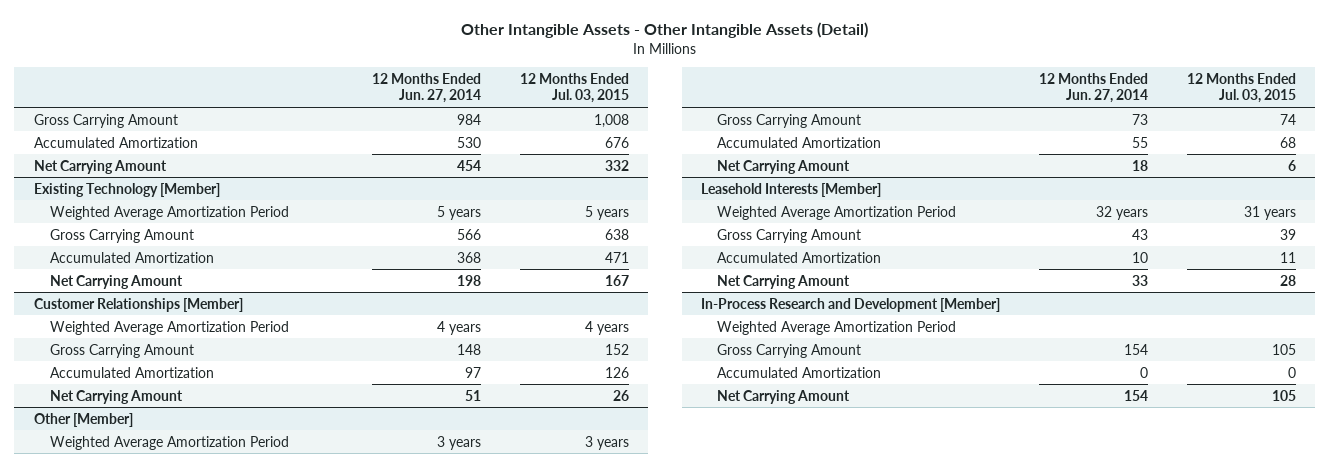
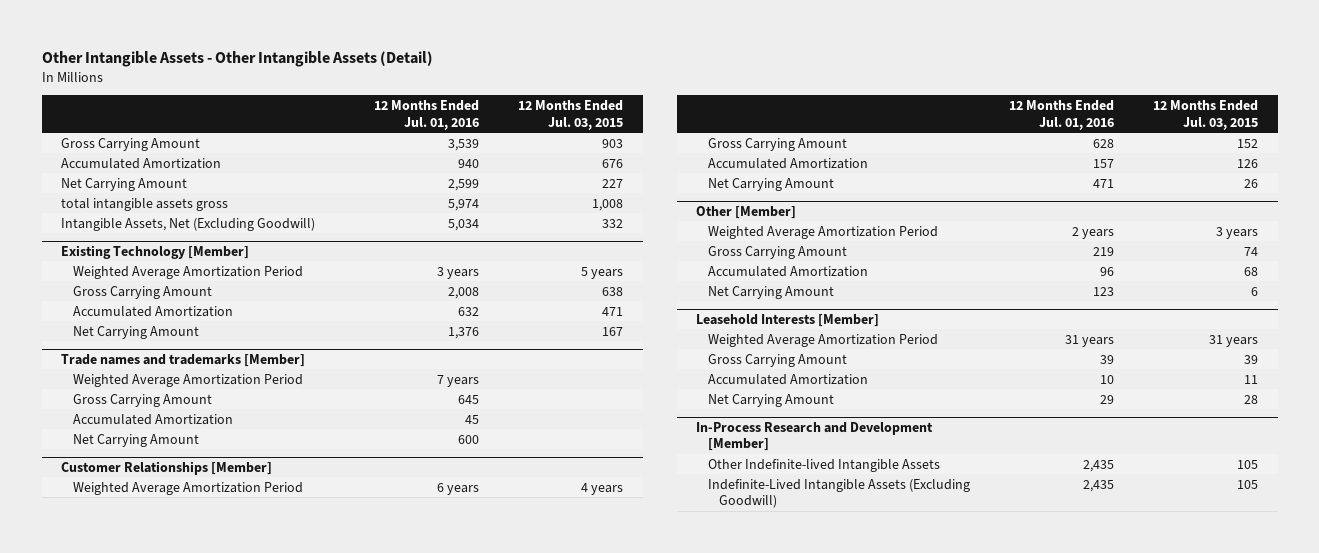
- | 12 Months Ended Jun. 27, 2014 | 12 Months Ended Jul. 03, 2015
+ | 12 Months Ended Jul. 01, 2016 | 12 Months Ended Jul. 03, 2015
- Gross Carrying Amount | 984 | 1,008
+ Gross Carrying Amount | 3,539 | 903
- Net Carrying Amount | 454 | 332
+ Net Carrying Amount | 2,599 | 227
+ total intangible assets gross | 5,974 | 1,008
+ Intangible Assets, Net (Excluding Goodwill) | 5,034 | 332
+ Trade names and trademarks [Member]
+ Weighted Average Amortization Period | 7 years |
+ Gross Carrying Amount | 645 |
+ Accumulated Amortization | 45 |
+ Net Carrying Amount | 600 |
@ In-Process Research and Development [Member]
- Weighted Average Amortization Period
- Gross Carrying Amount | 154 | 105
- Accumulated Amortization | 0 | 0
- Net Carrying Amount | 154 | 105
+ Other Indefinite-lived Intangible Assets | 2,435 | 105
+ Indefinite-Lived Intangible Assets (Excluding Goodwill) | 2,435 | 105

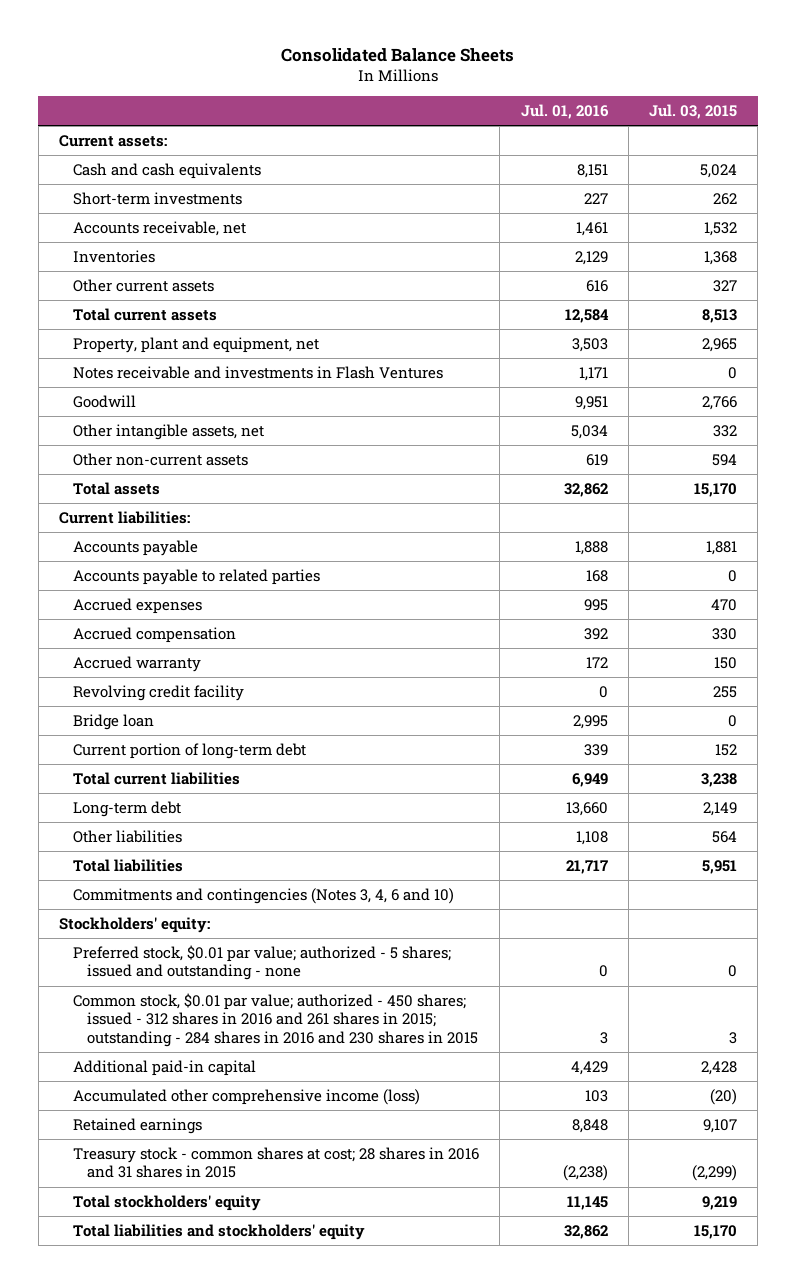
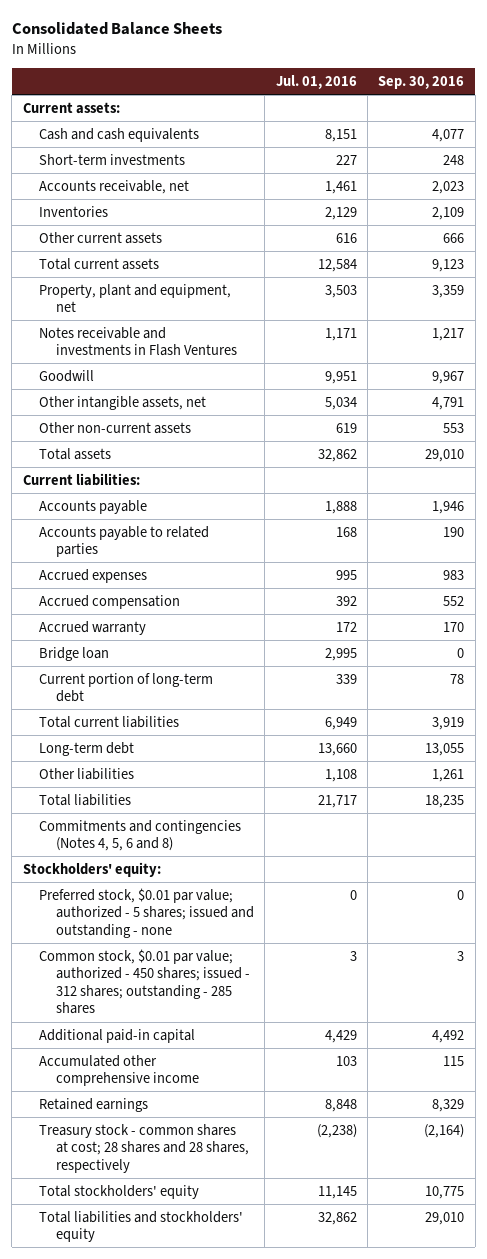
- | Jul. 01, 2016 | Jul. 03, 2015
+ | Jul. 01, 2016 | Sep. 30, 2016
- Revolving credit facility | 0 | 255
- Commitments and contingencies (Notes 3, 4, 6 and 10)
+ Commitments and contingencies (Notes 4, 5, 6 and 8)
- Common stock, $0.01 par value; authorized - 450 shares; issued - 312 shares in 2016 and 261 shares in 2015; outstanding - 284 shares in 2016 and 230 shares in 2015 | 3 | 3
+ Common stock, $0.01 par value; authorized - 450 shares; issued - 312 shares; outstanding - 285 shares | 3 | 3
- Accumulated other comprehensive income (loss) | 103 | (20)
+ Accumulated other comprehensive income | 103 | 115
- Treasury stock - common shares at cost; 28 shares in 2016 and 31 shares in 2015 | (2,238) | (2,299)
+ Treasury stock - common shares at cost; 28 shares and 28 shares, respectively | (2,238) | (2,164)

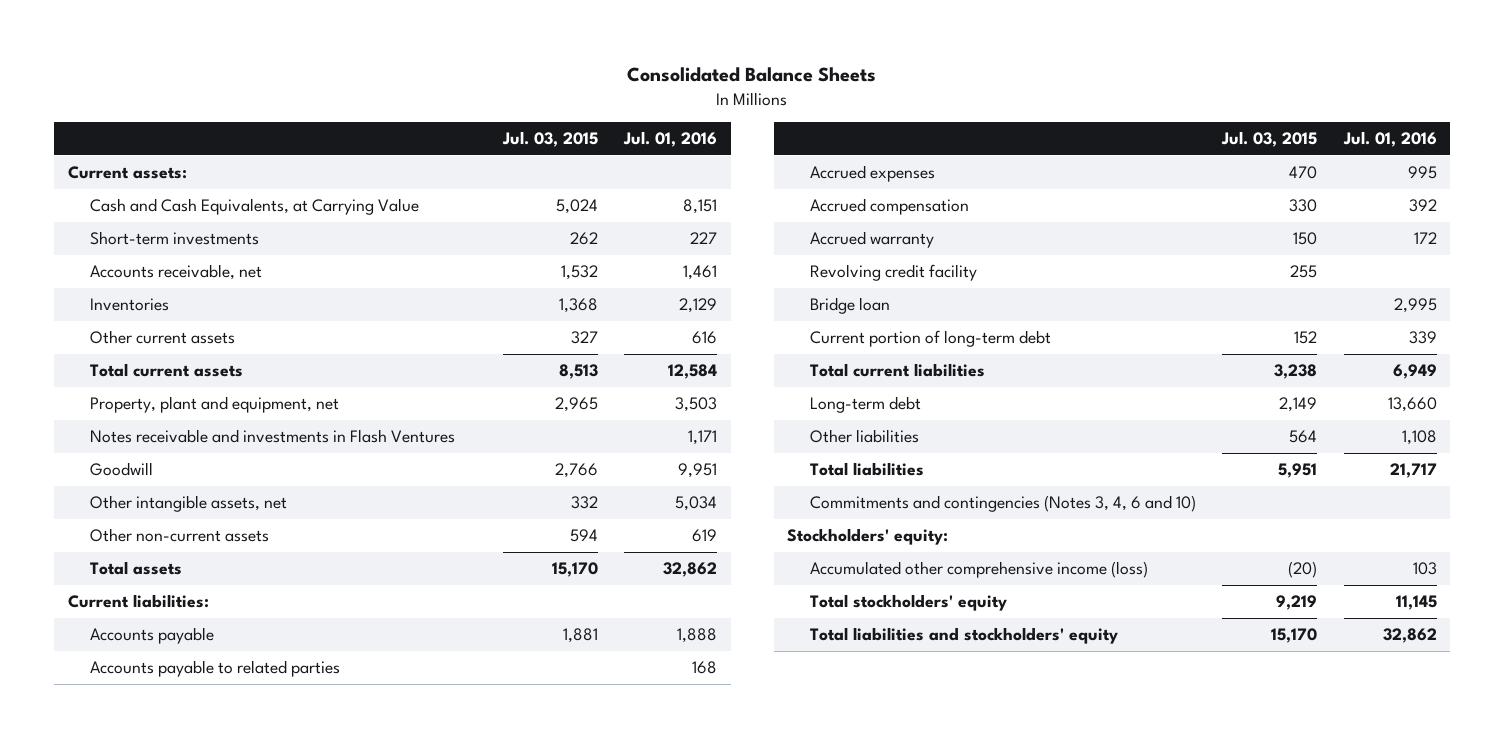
- | Jul. 01, 2016 | Sep. 30, 2016
+ | Jul. 03, 2015 | Jul. 01, 2016
- Cash and cash equivalents | 8,151 | 4,077
+ Cash and Cash Equivalents, at Carrying Value | 5,024 | 8,151
+ Revolving credit facility | 255 |
- Commitments and contingencies (Notes 4, 5, 6 and 8)
+ Commitments and contingencies (Notes 3, 4, 6 and 10)
- Preferred stock, $0.01 par value; authorized - 5 shares; issued and outstanding - none | 0 | 0
- Common stock, $0.01 par value; authorized - 450 shares; issued - 312 shares; outstanding - 285 shares | 3 | 3
- Additional paid-in capital | 4,429 | 4,492
- Accumulated other comprehensive income | 103 | 115
- Retained earnings | 8,848 | 8,329
- Treasury stock - common shares at cost; 28 shares and 28 shares, respectively | (2,238) | (2,164)
+ Accumulated other comprehensive income (loss) | (20) | 103

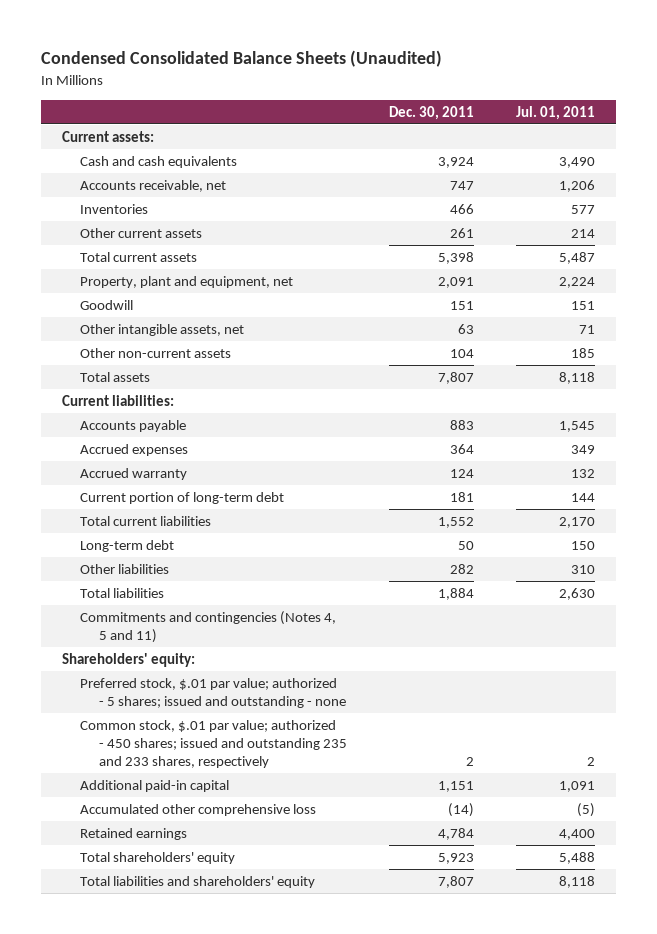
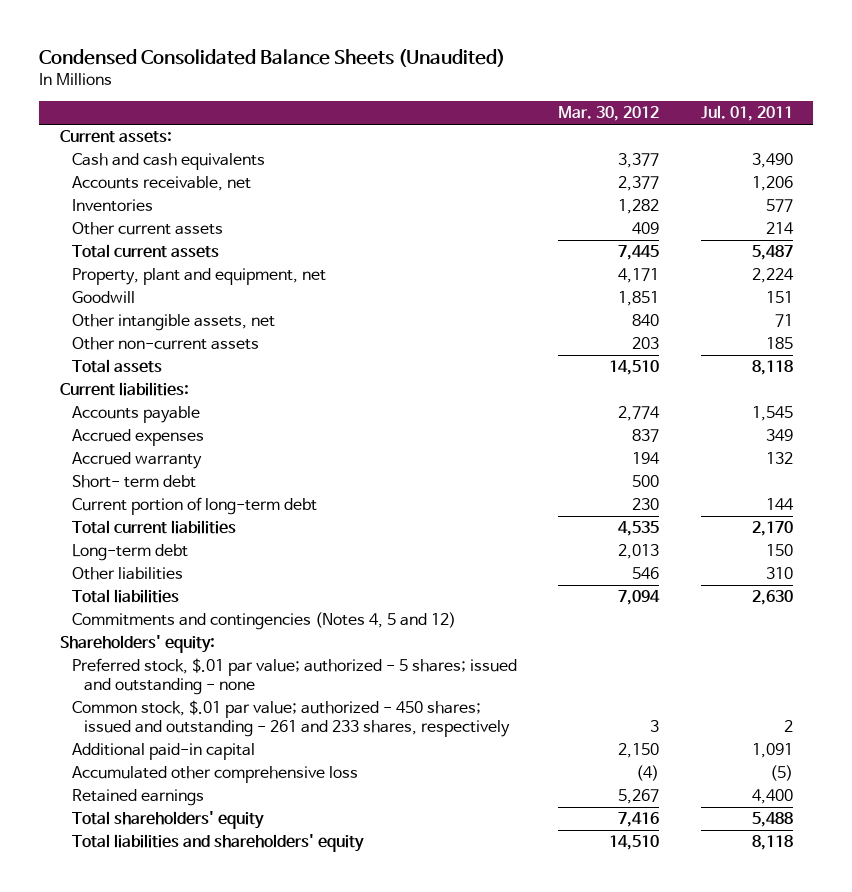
- | Dec. 30, 2011 | Jul. 01, 2011
+ | Mar. 30, 2012 | Jul. 01, 2011
+ Short- term debt | 500 |
- Commitments and contingencies (Notes 4, 5 and 11)
+ Commitments and contingencies (Notes 4, 5 and 12)
- Common stock, $.01 par value; authorized - 450 shares; issued and outstanding 235 and 233 shares, respectively | 2 | 2
+ Common stock, $.01 par value; authorized - 450 shares; issued and outstanding - 261 and 233 shares, respectively | 3 | 2

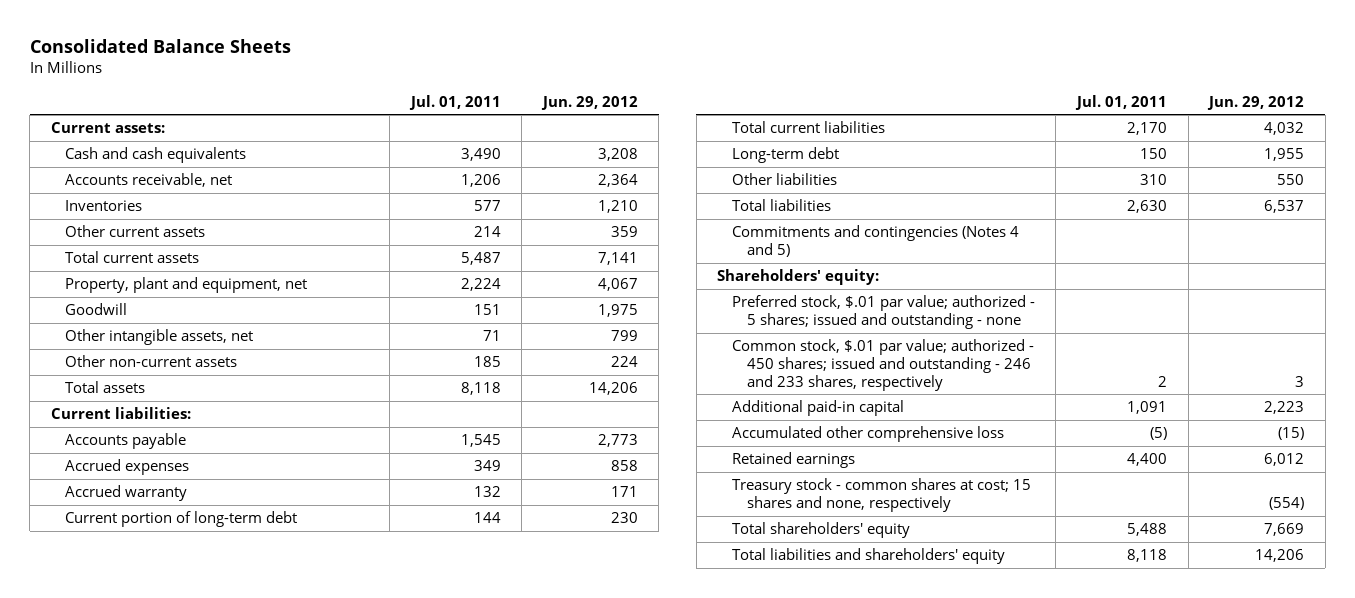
- Condensed Consolidated Balance Sheets (Unaudited)
+ Consolidated Balance Sheets
- | Mar. 30, 2012 | Jul. 01, 2011
+ | Jul. 01, 2011 | Jun. 29, 2012
- Short- term debt | 500 |
- Commitments and contingencies (Notes 4, 5 and 12)
+ Commitments and contingencies (Notes 4 and 5)
- Common stock, $.01 par value; authorized - 450 shares; issued and outstanding - 261 and 233 shares, respectively | 3 | 2
+ Common stock, $.01 par value; authorized - 450 shares; issued and outstanding - 246 and 233 shares, respectively | 2 | 3
+ Treasury stock - common shares at cost; 15 shares and none, respectively | | (554)

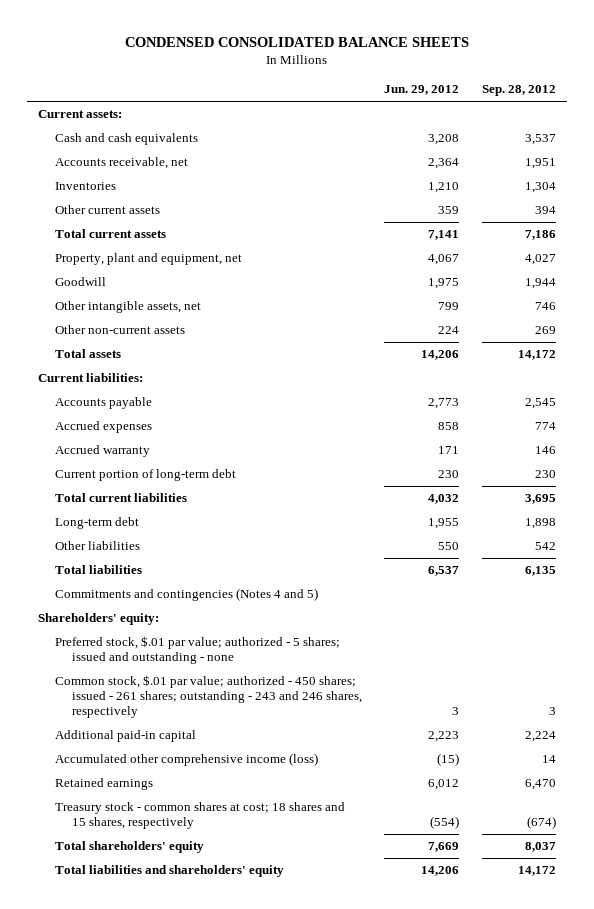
- Consolidated Balance Sheets
+ CONDENSED CONSOLIDATED BALANCE SHEETS
- | Jul. 01, 2011 | Jun. 29, 2012
+ | Jun. 29, 2012 | Sep. 28, 2012
- Common stock, $.01 par value; authorized - 450 shares; issued and outstanding - 246 and 233 shares, respectively | 2 | 3
+ Common stock, $.01 par value; authorized - 450 shares; issued - 261 shares; outstanding - 243 and 246 shares, respectively | 3 | 3
- Accumulated other comprehensive loss | (5) | (15)
+ Accumulated other comprehensive income (loss) | (15) | 14
- Treasury stock - common shares at cost; 15 shares and none, respectively | | (554)
+ Treasury stock - common shares at cost; 18 shares and 15 shares, respectively | (554) | (674)

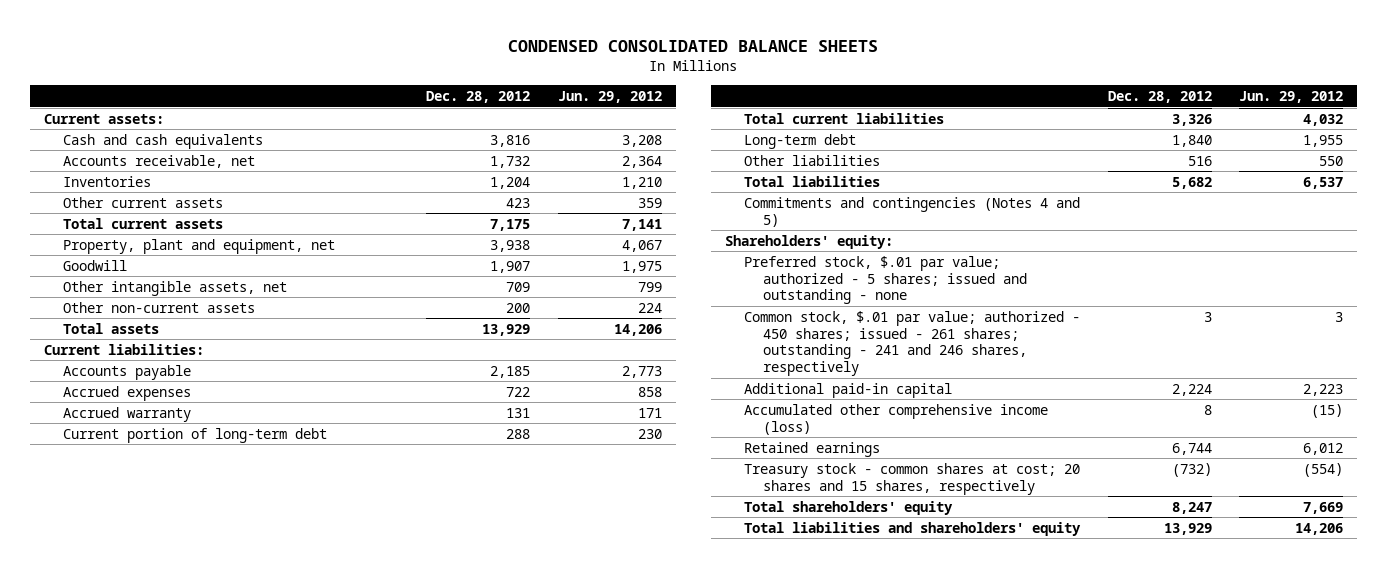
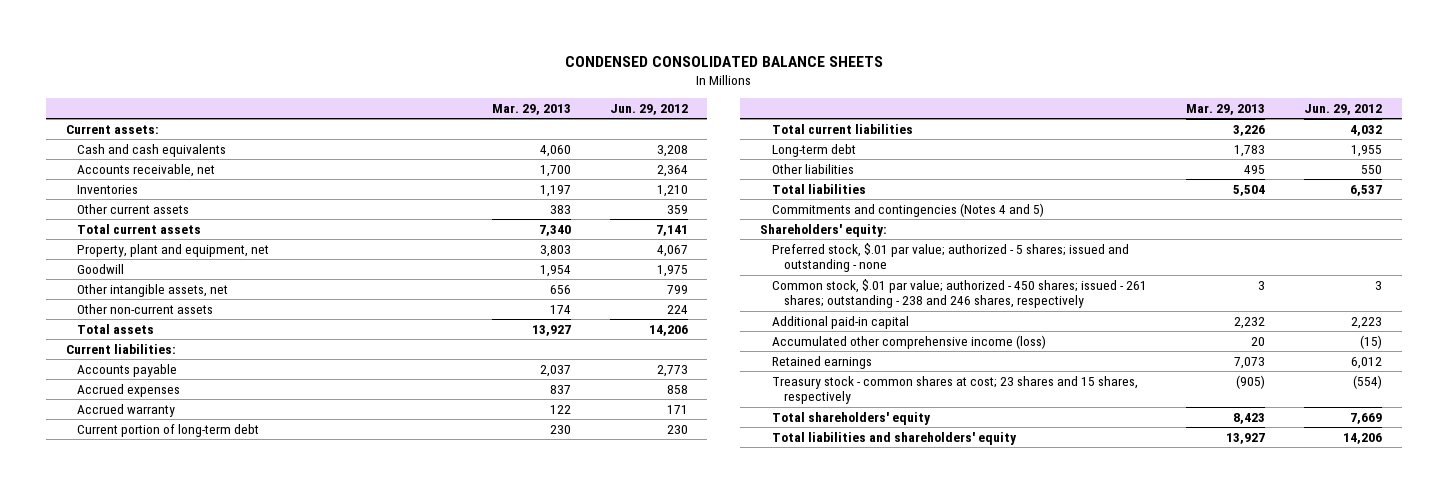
- | Dec. 28, 2012 | Jun. 29, 2012
+ | Mar. 29, 2013 | Jun. 29, 2012
- Common stock, $.01 par value; authorized - 450 shares; issued - 261 shares; outstanding - 241 and 246 shares, respectively | 3 | 3
+ Common stock, $.01 par value; authorized - 450 shares; issued - 261 shares; outstanding - 238 and 246 shares, respectively | 3 | 3
- Treasury stock - common shares at cost; 20 shares and 15 shares, respectively | (732) | (554)
+ Treasury stock - common shares at cost; 23 shares and 15 shares, respectively | (905) | (554)

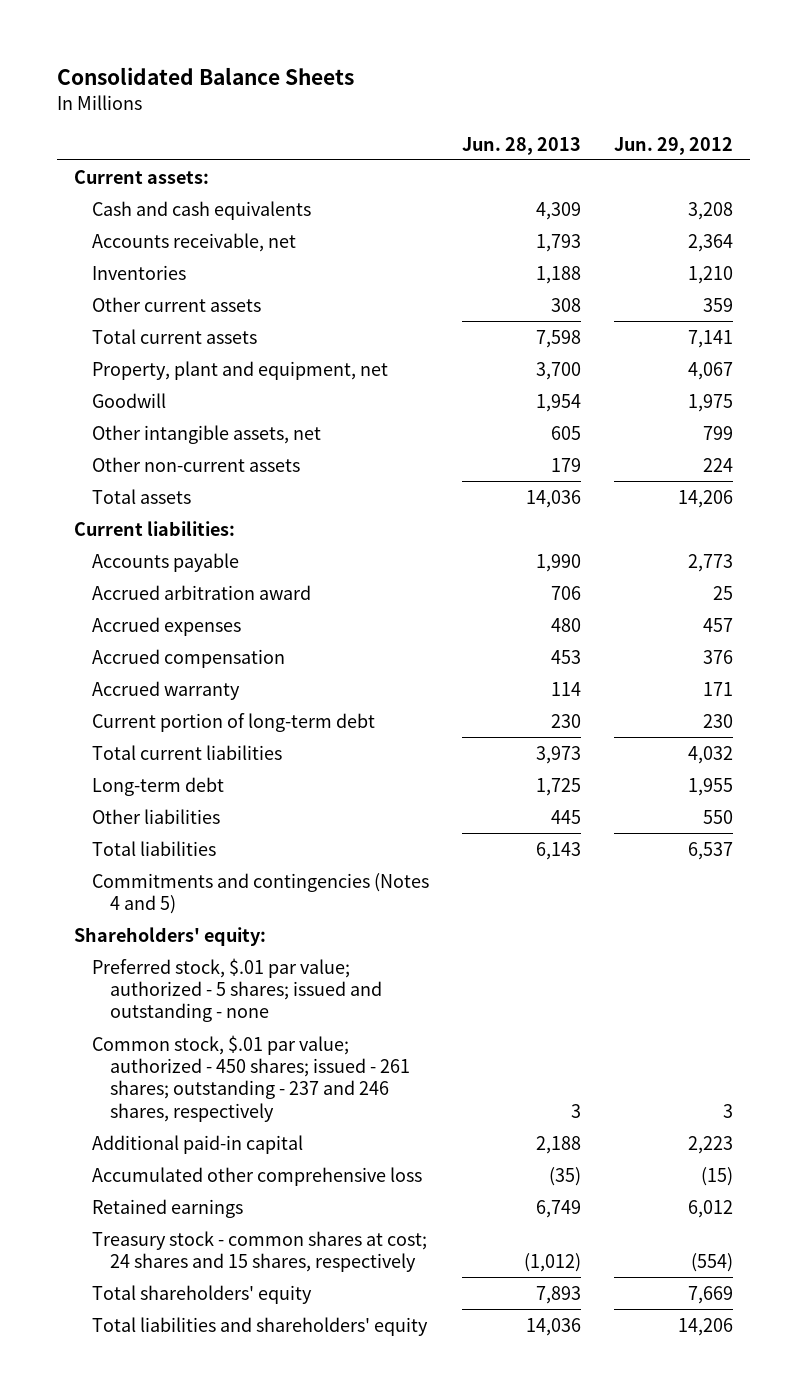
- CONDENSED CONSOLIDATED BALANCE SHEETS
+ Consolidated Balance Sheets
- | Mar. 29, 2013 | Jun. 29, 2012
+ | Jun. 28, 2013 | Jun. 29, 2012
- Accrued expenses | 837 | 858
+ Accrued arbitration award | 706 | 25
+ Accrued expenses | 480 | 457
+ Accrued compensation | 453 | 376
- Common stock, $.01 par value; authorized - 450 shares; issued - 261 shares; outstanding - 238 and 246 shares, respectively | 3 | 3
+ Common stock, $.01 par value; authorized - 450 shares; issued - 261 shares; outstanding - 237 and 246 shares, respectively | 3 | 3
- Accumulated other comprehensive income (loss) | 20 | (15)
+ Accumulated other comprehensive loss | (35) | (15)
- Treasury stock - common shares at cost; 23 shares and 15 shares, respectively | (905) | (554)
+ Treasury stock - common shares at cost; 24 shares and 15 shares, respectively | (1,012) | (554)

